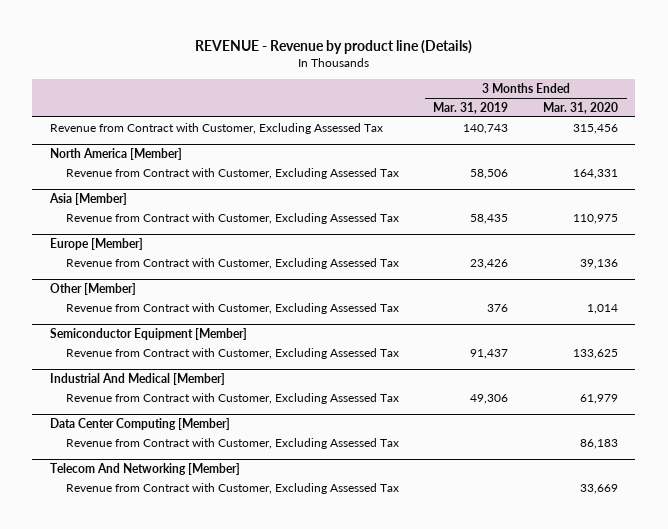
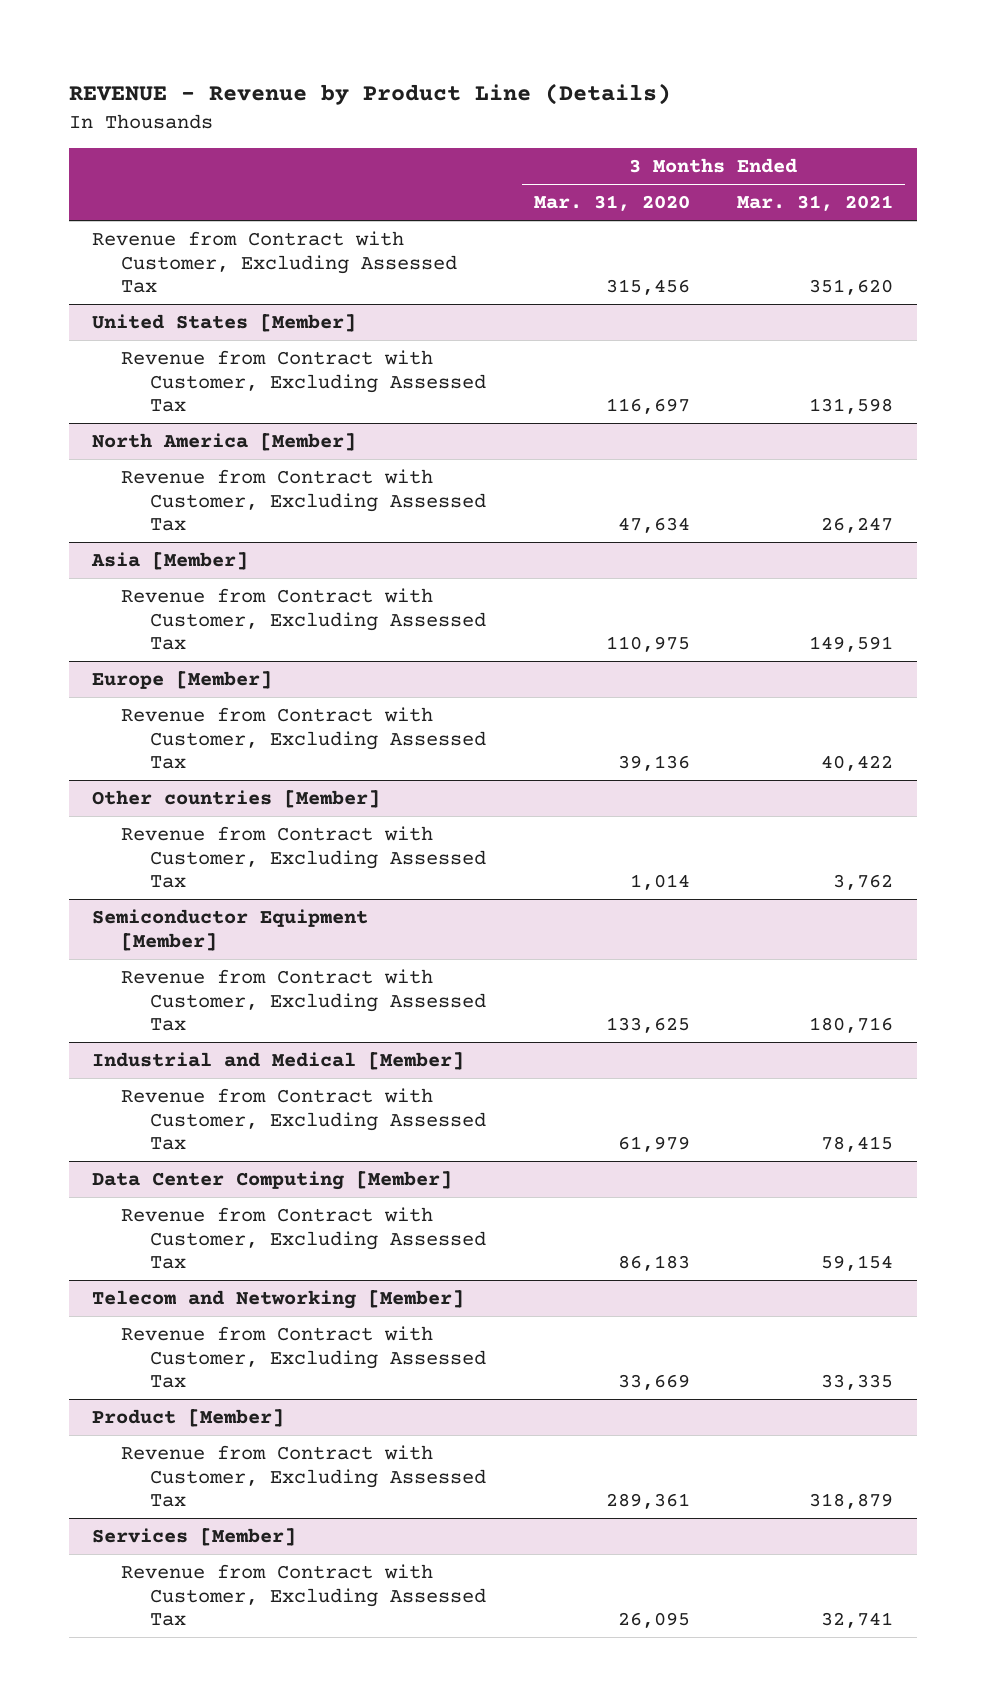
- REVENUE - Revenue by product line (Details)
+ REVENUE - Revenue by Product Line (Details)
- | 3 Months Ended Mar. 31, 2019 | 3 Months Ended Mar. 31, 2020
+ | 3 Months Ended Mar. 31, 2020 | 3 Months Ended Mar. 31, 2021
+ United States [Member]
+ Revenue from Contract with Customer, Excluding Assessed Tax | 116,697 | 131,598
@ North America [Member]
- Revenue from Contract with Customer, Excluding Assessed Tax | 58,506 | 164,331
+ Revenue from Contract with Customer, Excluding Assessed Tax | 47,634 | 26,247
- Other [Member]
+ Other countries [Member]
- Industrial And Medical [Member]
+ Industrial and Medical [Member]
- Telecom And Networking [Member]
+ Telecom and Networking [Member]
+ Product [Member]
+ Revenue from Contract with Customer, Excluding Assessed Tax | 289,361 | 318,879
+ Services [Member]
+ Revenue from Contract with Customer, Excluding Assessed Tax | 26,095 | 32,741

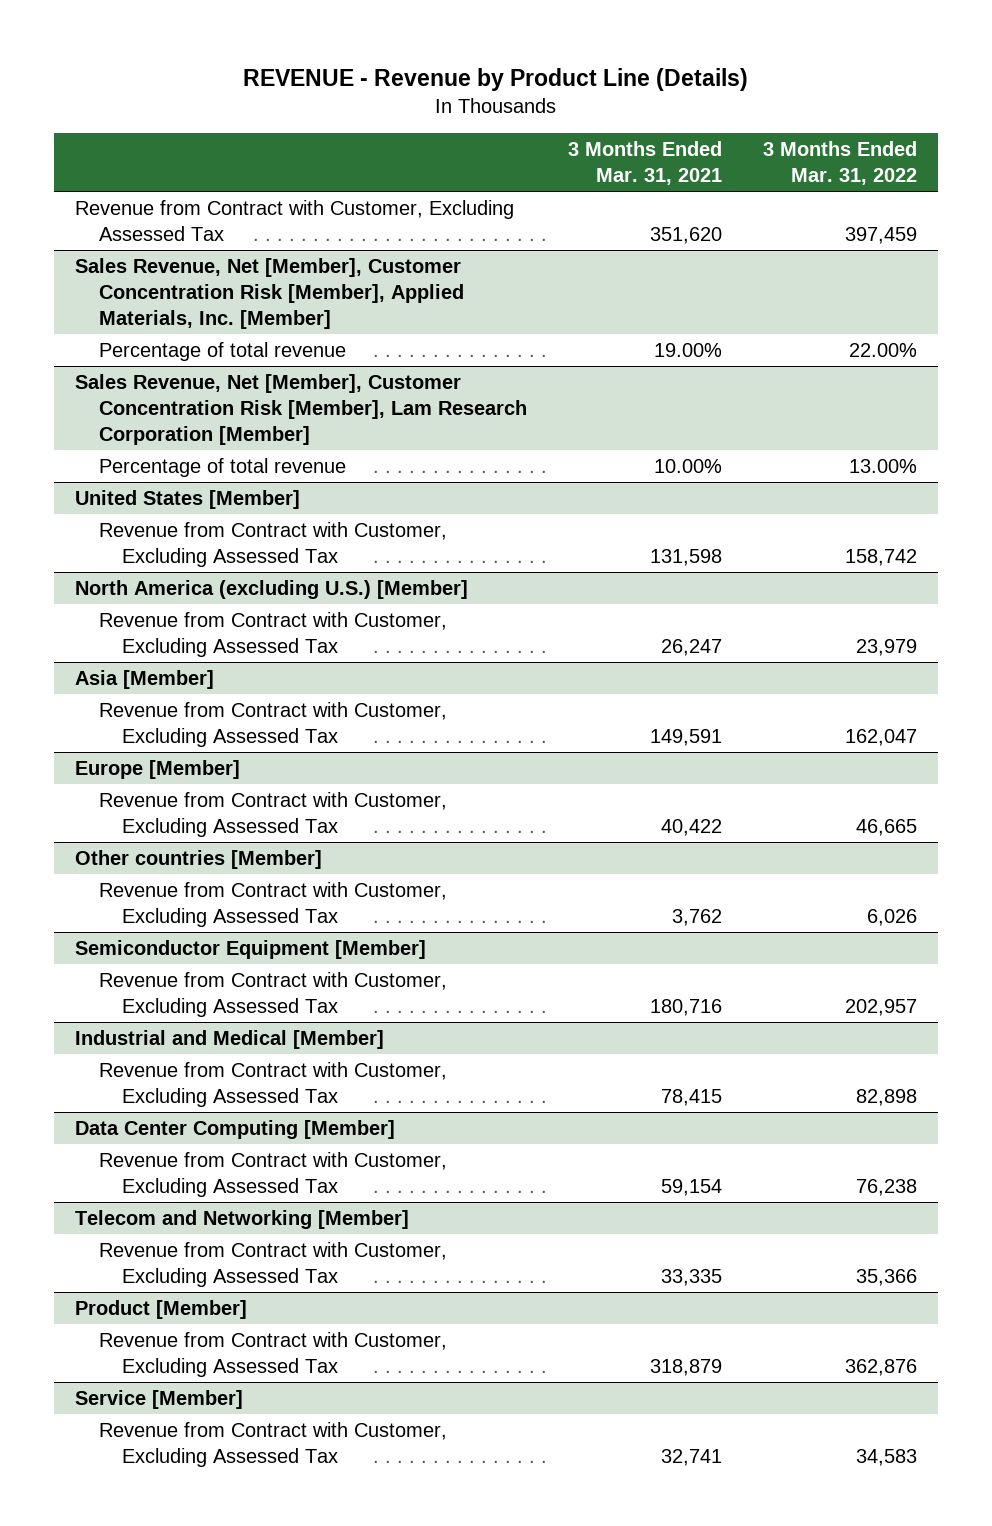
- | 3 Months Ended Mar. 31, 2020 | 3 Months Ended Mar. 31, 2021
+ | 3 Months Ended Mar. 31, 2021 | 3 Months Ended Mar. 31, 2022
+ Sales Revenue, Net [Member], Customer Concentration Risk [Member], Applied Materials, Inc. [Member]
+ Percentage of total revenue | 19.00% | 22.00%
+ Sales Revenue, Net [Member], Customer Concentration Risk [Member], Lam Research Corporation [Member]
+ Percentage of total revenue | 10.00% | 13.00%
- North America [Member]
+ North America (excluding U.S.) [Member]
- Services [Member]
+ Service [Member]

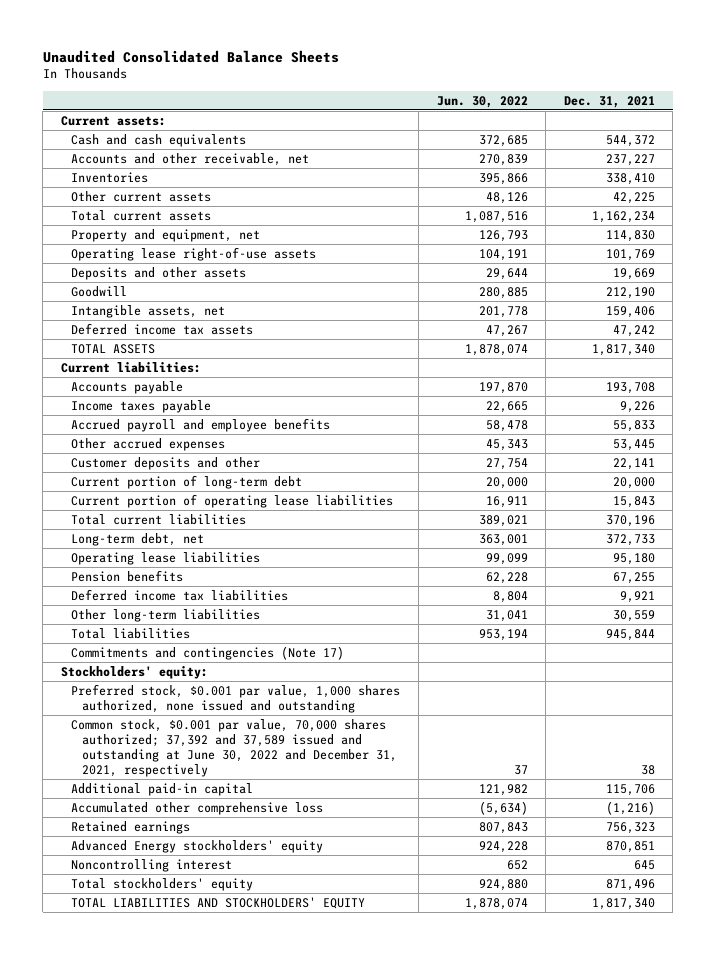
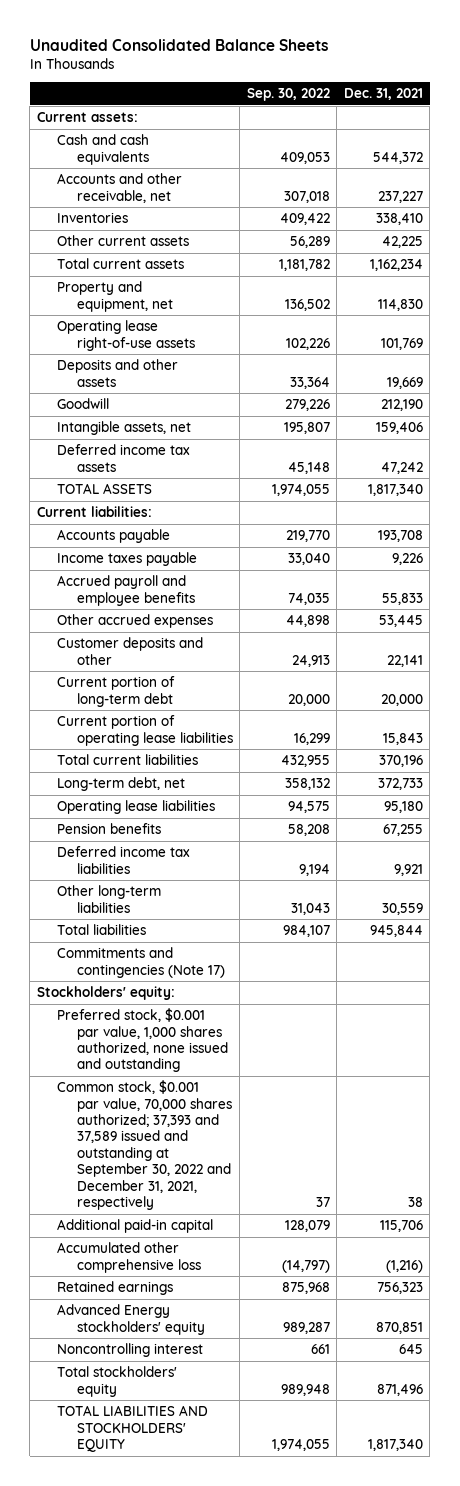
- | Jun. 30, 2022 | Dec. 31, 2021
+ | Sep. 30, 2022 | Dec. 31, 2021
- Common stock, $0.001 par value, 70,000 shares authorized; 37,392 and 37,589 issued and outstanding at June 30, 2022 and December 31, 2021, respectively | 37 | 38
+ Common stock, $0.001 par value, 70,000 shares authorized; 37,393 and 37,589 issued and outstanding at September 30, 2022 and December 31, 2021, respectively | 37 | 38

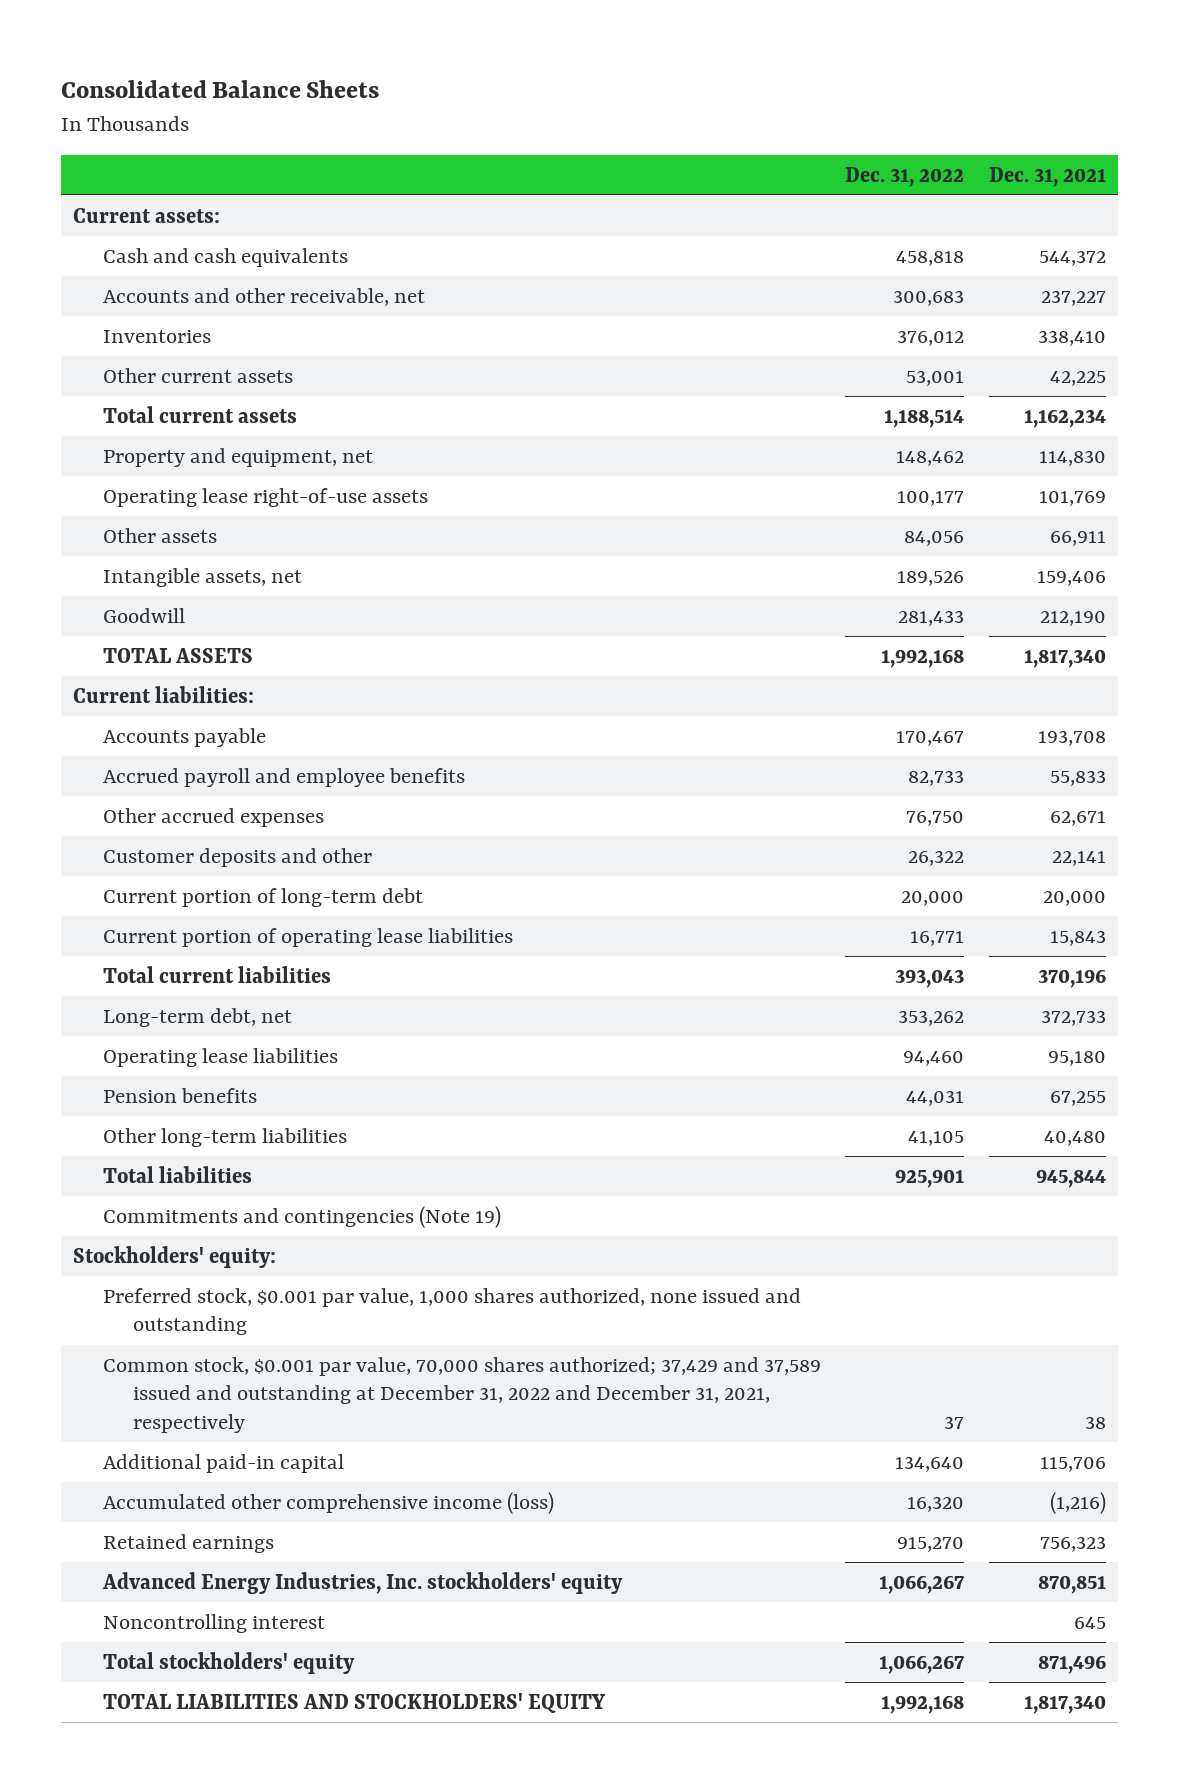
- Unaudited Consolidated Balance Sheets
+ Consolidated Balance Sheets
- | Sep. 30, 2022 | Dec. 31, 2021
+ | Dec. 31, 2022 | Dec. 31, 2021
- Deposits and other assets | 33,364 | 19,669
+ Other assets | 84,056 | 66,911
- Deferred income tax assets | 45,148 | 47,242
moved down: Goodwill | 281,433 | 212,190
- Income taxes payable | 33,040 | 9,226
- Other accrued expenses | 44,898 | 53,445
+ Other accrued expenses | 76,750 | 62,671
- Deferred income tax liabilities | 9,194 | 9,921
- Other long-term liabilities | 31,043 | 30,559
+ Other long-term liabilities | 41,105 | 40,480
- Commitments and contingencies (Note 17)
+ Commitments and contingencies (Note 19)
- Common stock, $0.001 par value, 70,000 shares authorized; 37,393 and 37,589 issued and outstanding at September 30, 2022 and December 31, 2021, respectively | 37 | 38
+ Common stock, $0.001 par value, 70,000 shares authorized; 37,429 and 37,589 issued and outstanding at December 31, 2022 and December 31, 2021, respectively | 37 | 38
- Accumulated other comprehensive loss | (14,797) | (1,216)
+ Accumulated other comprehensive income (loss) | 16,320 | (1,216)
- Advanced Energy stockholders' equity | 989,287 | 870,851
+ Advanced Energy Industries, Inc. stockholders' equity | 1,066,267 | 870,851

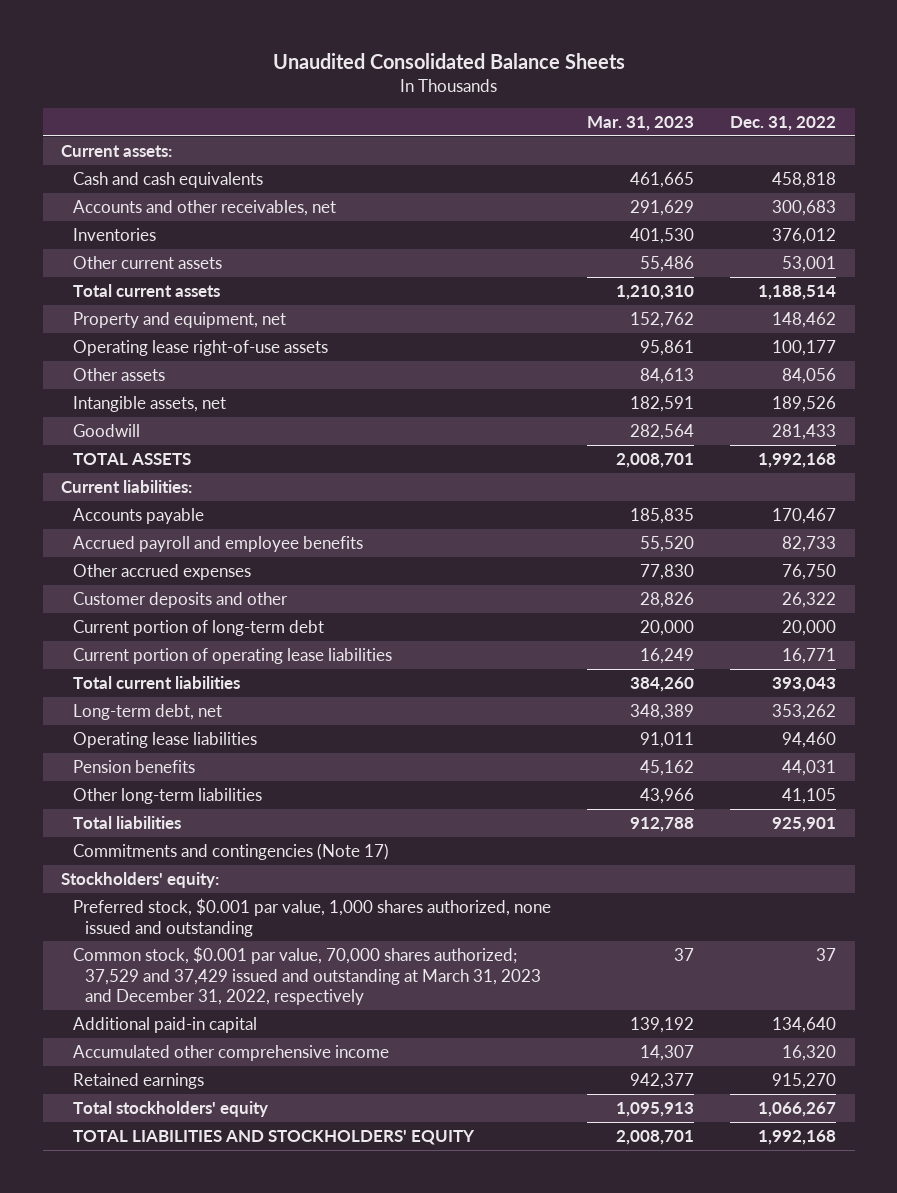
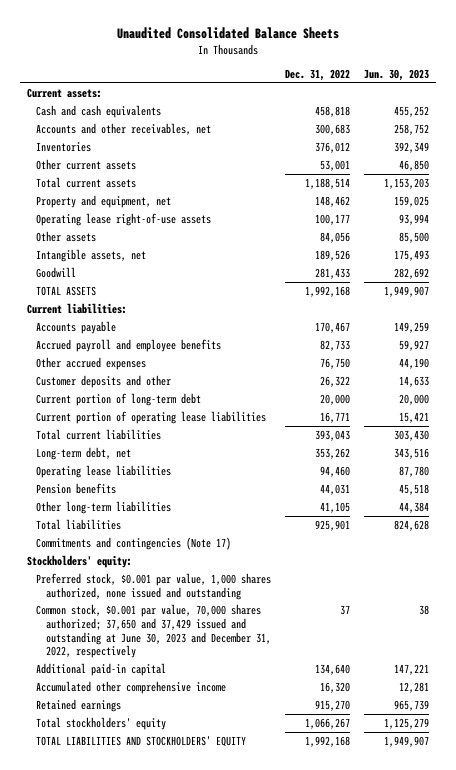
- | Mar. 31, 2023 | Dec. 31, 2022
+ | Dec. 31, 2022 | Jun. 30, 2023
- Common stock, $0.001 par value, 70,000 shares authorized; 37,529 and 37,429 issued and outstanding at March 31, 2023 and December 31, 2022, respectively | 37 | 37
+ Common stock, $0.001 par value, 70,000 shares authorized; 37,650 and 37,429 issued and outstanding at June 30, 2023 and December 31, 2022, respectively | 37 | 38

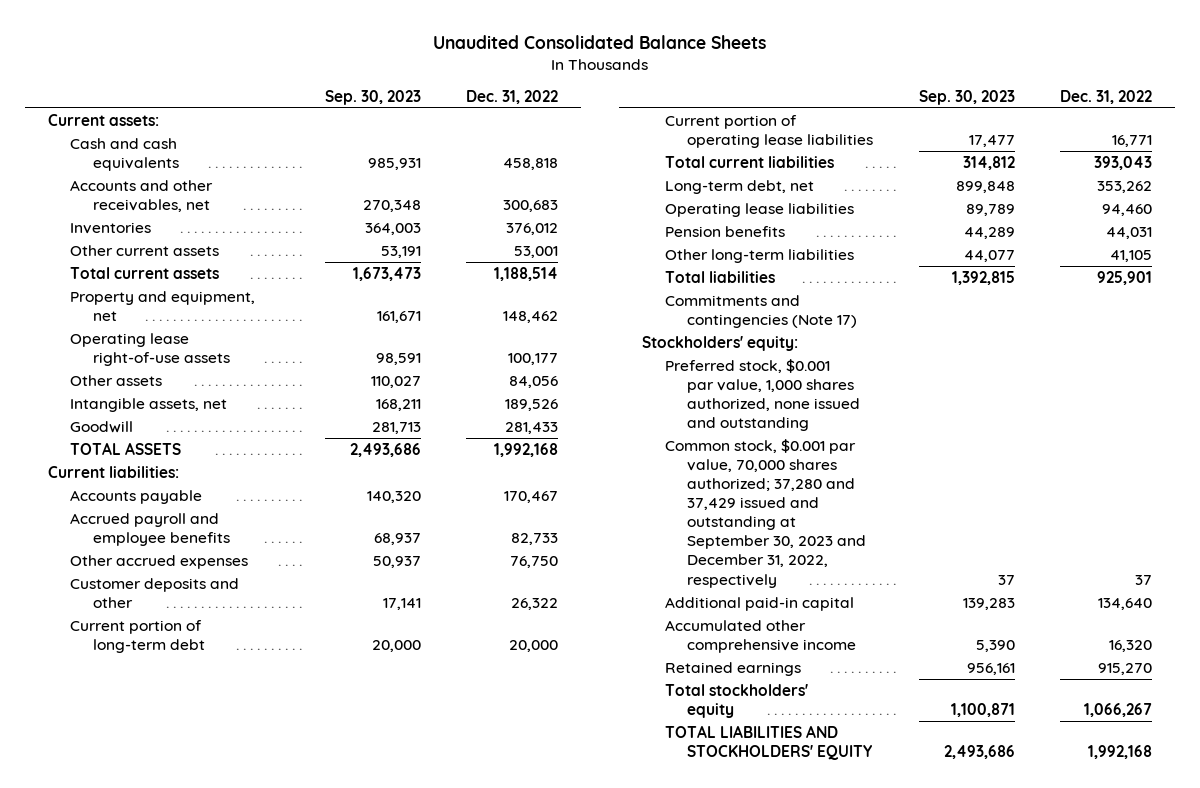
- | Dec. 31, 2022 | Jun. 30, 2023
+ | Sep. 30, 2023 | Dec. 31, 2022
- Common stock, $0.001 par value, 70,000 shares authorized; 37,650 and 37,429 issued and outstanding at June 30, 2023 and December 31, 2022, respectively | 37 | 38
+ Common stock, $0.001 par value, 70,000 shares authorized; 37,280 and 37,429 issued and outstanding at September 30, 2023 and December 31, 2022, respectively | 37 | 37

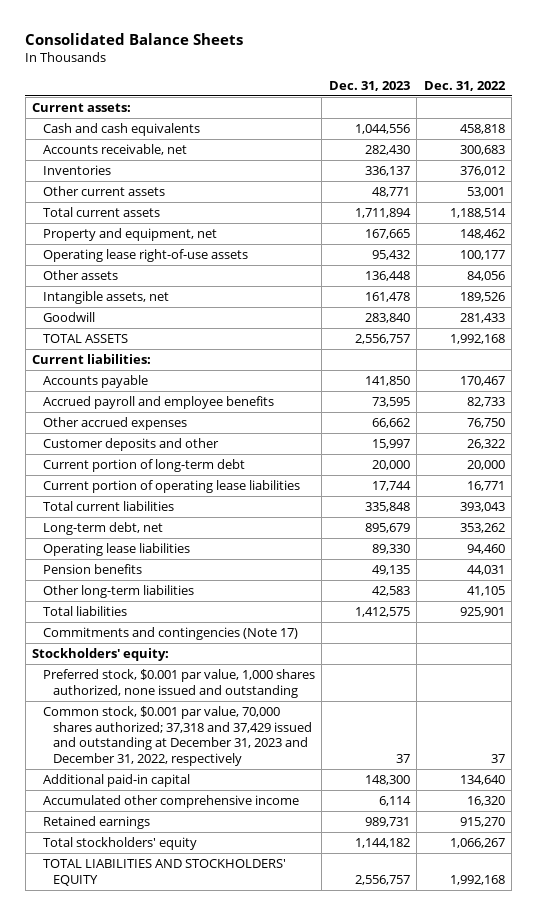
- Unaudited Consolidated Balance Sheets
+ Consolidated Balance Sheets
- | Sep. 30, 2023 | Dec. 31, 2022
+ | Dec. 31, 2023 | Dec. 31, 2022
- Accounts and other receivables, net | 270,348 | 300,683
+ Accounts receivable, net | 282,430 | 300,683
- Common stock, $0.001 par value, 70,000 shares authorized; 37,280 and 37,429 issued and outstanding at September 30, 2023 and December 31, 2022, respectively | 37 | 37
+ Common stock, $0.001 par value, 70,000 shares authorized; 37,318 and 37,429 issued and outstanding at December 31, 2023 and December 31, 2022, respectively | 37 | 37

